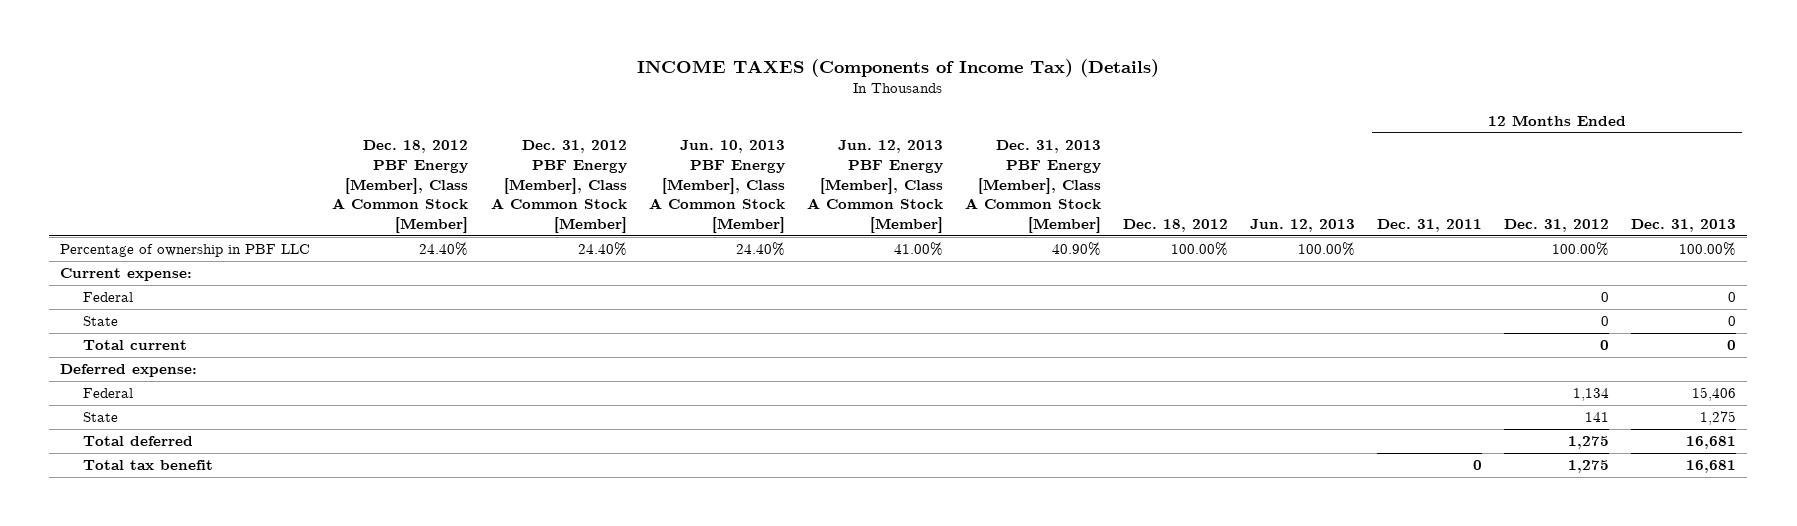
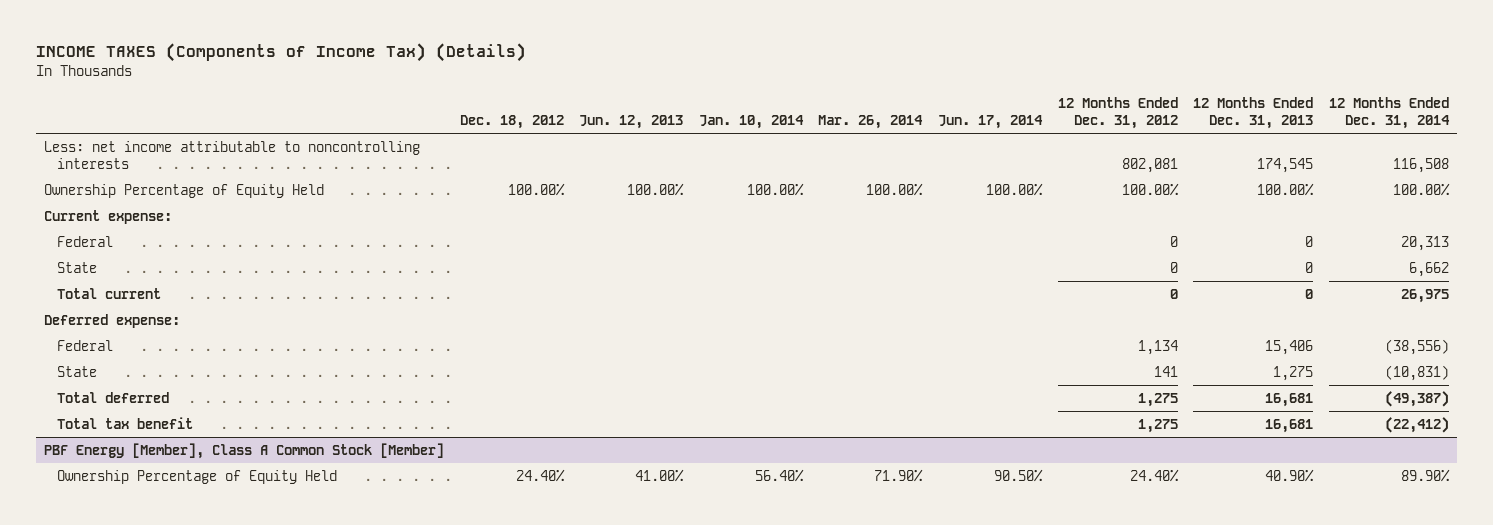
- | Dec. 18, 2012 PBF Energy [Member], Class A Common Stock [Member] | Dec. 31, 2012 PBF Energy [Member], Class A Common Stock [Member] | Jun. 10, 2013 PBF Energy [Member], Class A Common Stock [Member] | Jun. 12, 2013 PBF Energy [Member], Class A Common Stock [Member] | Dec. 31, 2013 PBF Energy [Member], Class A Common Stock [Member] | Dec. 18, 2012 | Jun. 12, 2013 | 12 Months Ended Dec. 31, 2011 | 12 Months Ended Dec. 31, 2012 | 12 Months Ended Dec. 31, 2013
+ | Dec. 18, 2012 | Jun. 12, 2013 | Jan. 10, 2014 | Mar. 26, 2014 | Jun. 17, 2014 | 12 Months Ended Dec. 31, 2012 | 12 Months Ended Dec. 31, 2013 | 12 Months Ended Dec. 31, 2014
- Percentage of ownership in PBF LLC | 24.40% | 24.40% | 24.40% | 41.00% | 40.90% | 100.00% | 100.00% | | 100.00% | 100.00%
+ Less: net income attributable to noncontrolling interests | | | | | | 802,081 | 174,545 | 116,508
+ Ownership Percentage of Equity Held | 100.00% | 100.00% | 100.00% | 100.00% | 100.00% | 100.00% | 100.00% | 100.00%
+ PBF Energy [Member], Class A Common Stock [Member]
+ Ownership Percentage of Equity Held | 24.40% | 41.00% | 56.40% | 71.90% | 90.50% | 24.40% | 40.90% | 89.90%

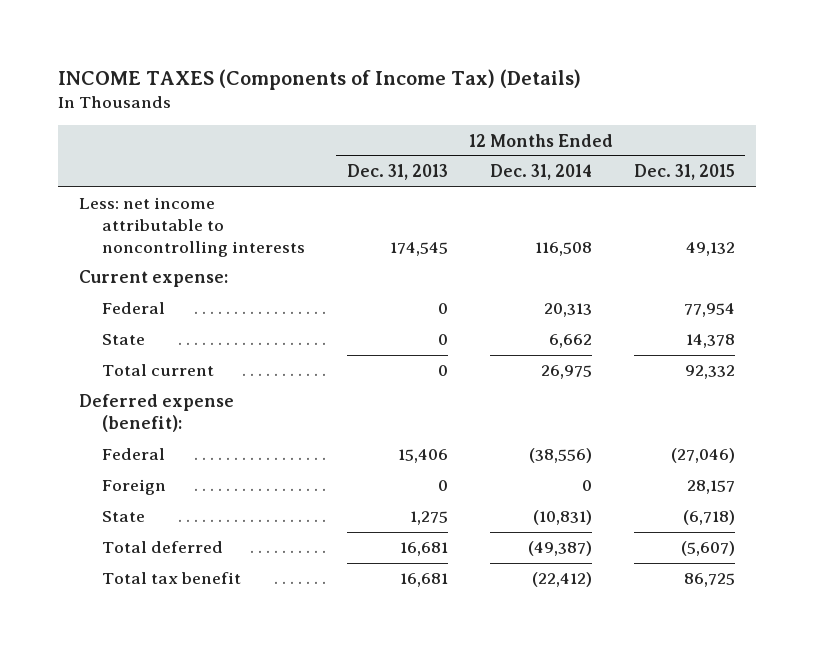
- | Dec. 18, 2012 | Jun. 12, 2013 | Jan. 10, 2014 | Mar. 26, 2014 | Jun. 17, 2014 | 12 Months Ended Dec. 31, 2012 | 12 Months Ended Dec. 31, 2013 | 12 Months Ended Dec. 31, 2014
+ | 12 Months Ended Dec. 31, 2013 | 12 Months Ended Dec. 31, 2014 | 12 Months Ended Dec. 31, 2015
- Ownership Percentage of Equity Held | 100.00% | 100.00% | 100.00% | 100.00% | 100.00% | 100.00% | 100.00% | 100.00%
- Deferred expense:
+ Deferred expense (benefit):
+ Foreign | 0 | 0 | 28,157
- PBF Energy [Member], Class A Common Stock [Member]
- Ownership Percentage of Equity Held | 24.40% | 41.00% | 56.40% | 71.90% | 90.50% | 24.40% | 40.90% | 89.90%

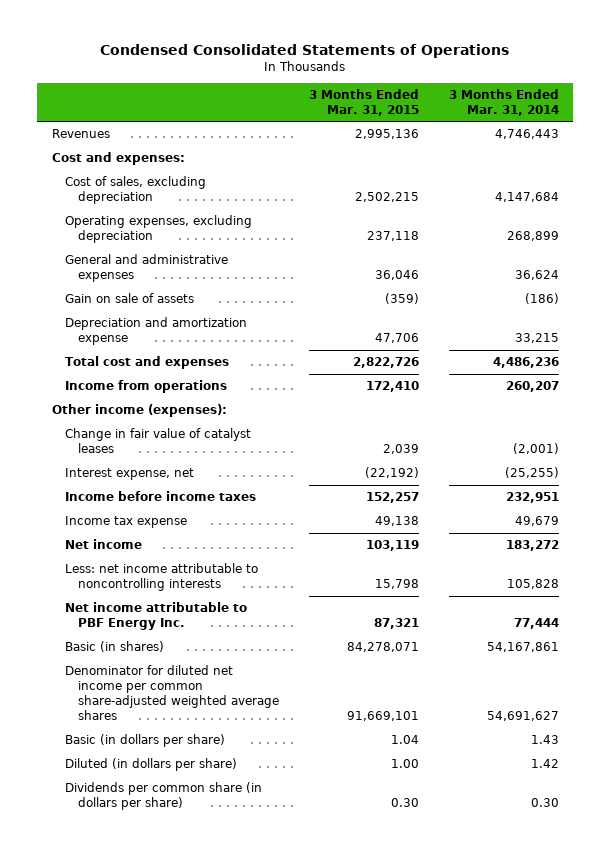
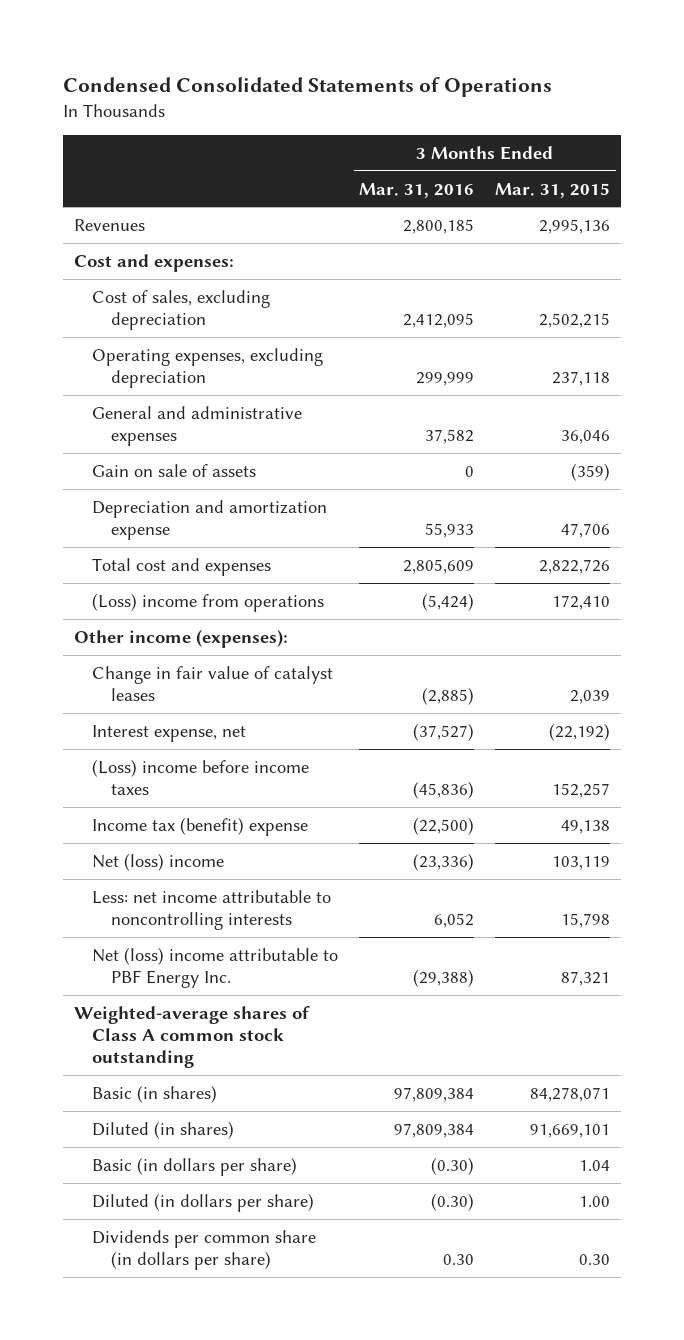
- | 3 Months Ended Mar. 31, 2015 | 3 Months Ended Mar. 31, 2014
+ | 3 Months Ended Mar. 31, 2016 | 3 Months Ended Mar. 31, 2015
- Income from operations | 172,410 | 260,207
+ (Loss) income from operations | (5,424) | 172,410
- Income before income taxes | 152,257 | 232,951
- Income tax expense | 49,138 | 49,679
- Net income | 103,119 | 183,272
+ (Loss) income before income taxes | (45,836) | 152,257
+ Income tax (benefit) expense | (22,500) | 49,138
+ Net (loss) income | (23,336) | 103,119
- Net income attributable to PBF Energy Inc. | 87,321 | 77,444
+ Net (loss) income attributable to PBF Energy Inc. | (29,388) | 87,321
+ Weighted-average shares of Class A common stock outstanding
- Denominator for diluted net income per common share-adjusted weighted average shares | 91,669,101 | 54,691,627
+ Diluted (in shares) | 97,809,384 | 91,669,101

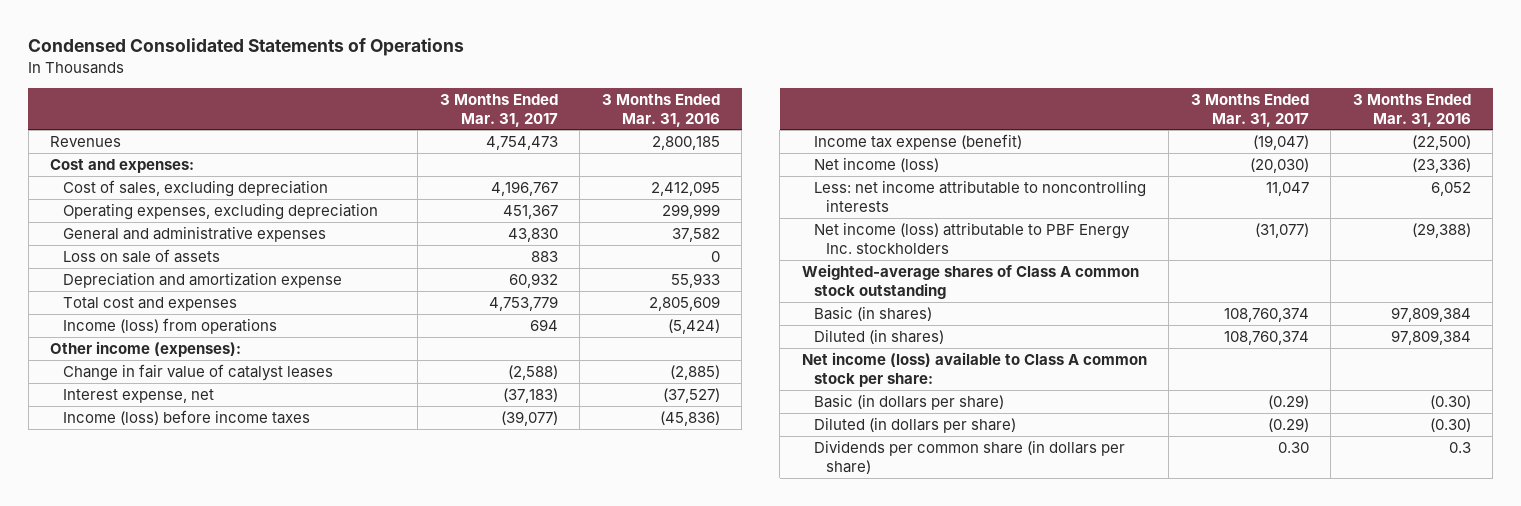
- | 3 Months Ended Mar. 31, 2016 | 3 Months Ended Mar. 31, 2015
+ | 3 Months Ended Mar. 31, 2017 | 3 Months Ended Mar. 31, 2016
- Gain on sale of assets | 0 | (359)
+ Loss on sale of assets | 883 | 0
- (Loss) income from operations | (5,424) | 172,410
+ Income (loss) from operations | 694 | (5,424)
- (Loss) income before income taxes | (45,836) | 152,257
- Income tax (benefit) expense | (22,500) | 49,138
- Net (loss) income | (23,336) | 103,119
+ Income (loss) before income taxes | (39,077) | (45,836)
+ Income tax expense (benefit) | (19,047) | (22,500)
+ Net income (loss) | (20,030) | (23,336)
- Net (loss) income attributable to PBF Energy Inc. | (29,388) | 87,321
+ Net income (loss) attributable to PBF Energy Inc. stockholders | (31,077) | (29,388)
+ Net income (loss) available to Class A common stock per share:
- Dividends per common share (in dollars per share) | 0.30 | 0.30
+ Dividends per common share (in dollars per share) | 0.30 | 0.3

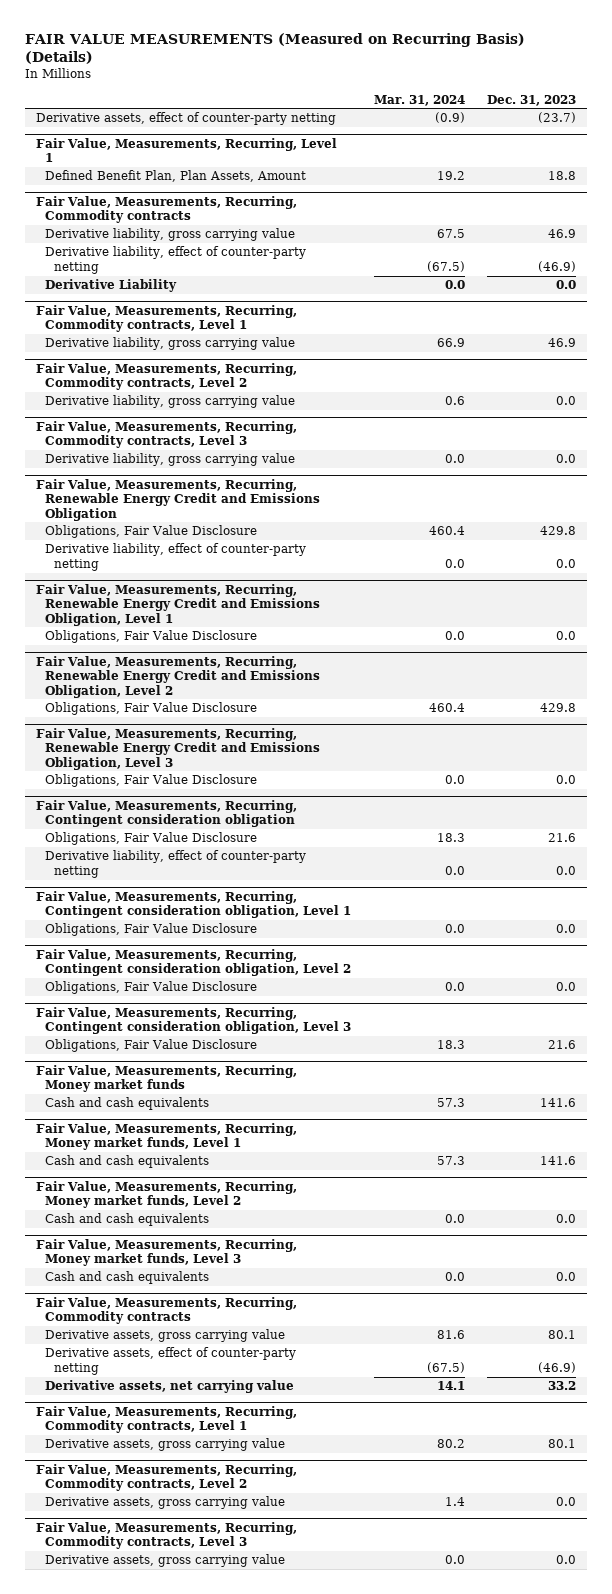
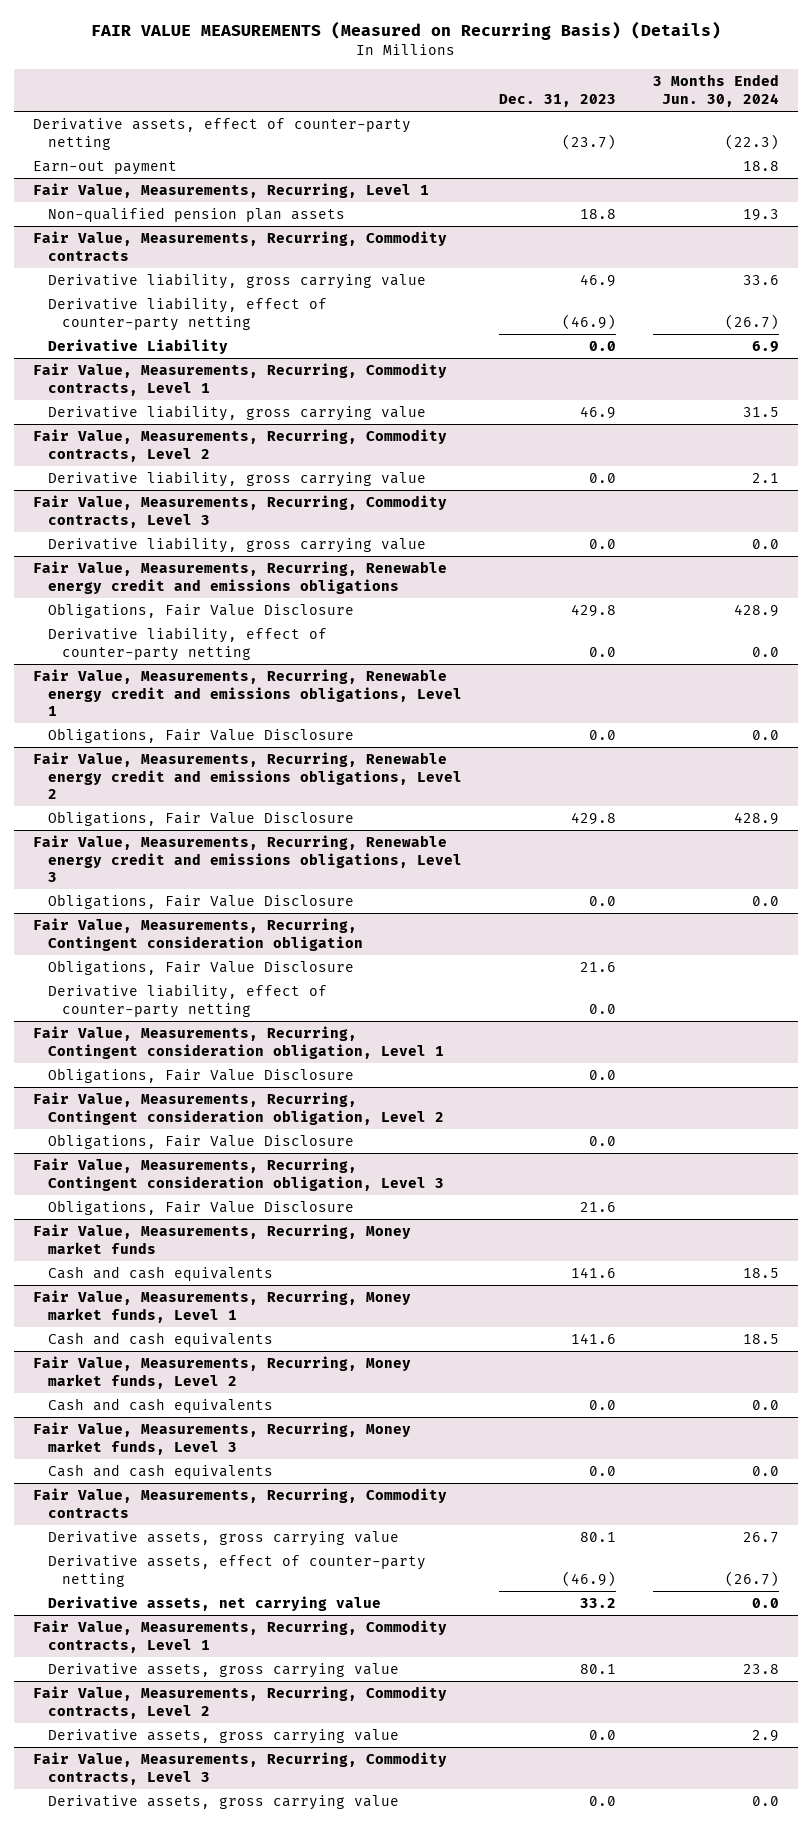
- | Mar. 31, 2024 | Dec. 31, 2023
+ | Dec. 31, 2023 | 3 Months Ended Jun. 30, 2024
+ Earn-out payment | | 18.8
@ Fair Value, Measurements, Recurring, Level 1
- Defined Benefit Plan, Plan Assets, Amount | 19.2 | 18.8
+ Non-qualified pension plan assets | 18.8 | 19.3
- Fair Value, Measurements, Recurring, Renewable Energy Credit and Emissions Obligation
+ Fair Value, Measurements, Recurring, Renewable energy credit and emissions obligations
- Fair Value, Measurements, Recurring, Renewable Energy Credit and Emissions Obligation, Level 1
+ Fair Value, Measurements, Recurring, Renewable energy credit and emissions obligations, Level 1
- Fair Value, Measurements, Recurring, Renewable Energy Credit and Emissions Obligation, Level 2
+ Fair Value, Measurements, Recurring, Renewable energy credit and emissions obligations, Level 2
- Fair Value, Measurements, Recurring, Renewable Energy Credit and Emissions Obligation, Level 3
+ Fair Value, Measurements, Recurring, Renewable energy credit and emissions obligations, Level 3

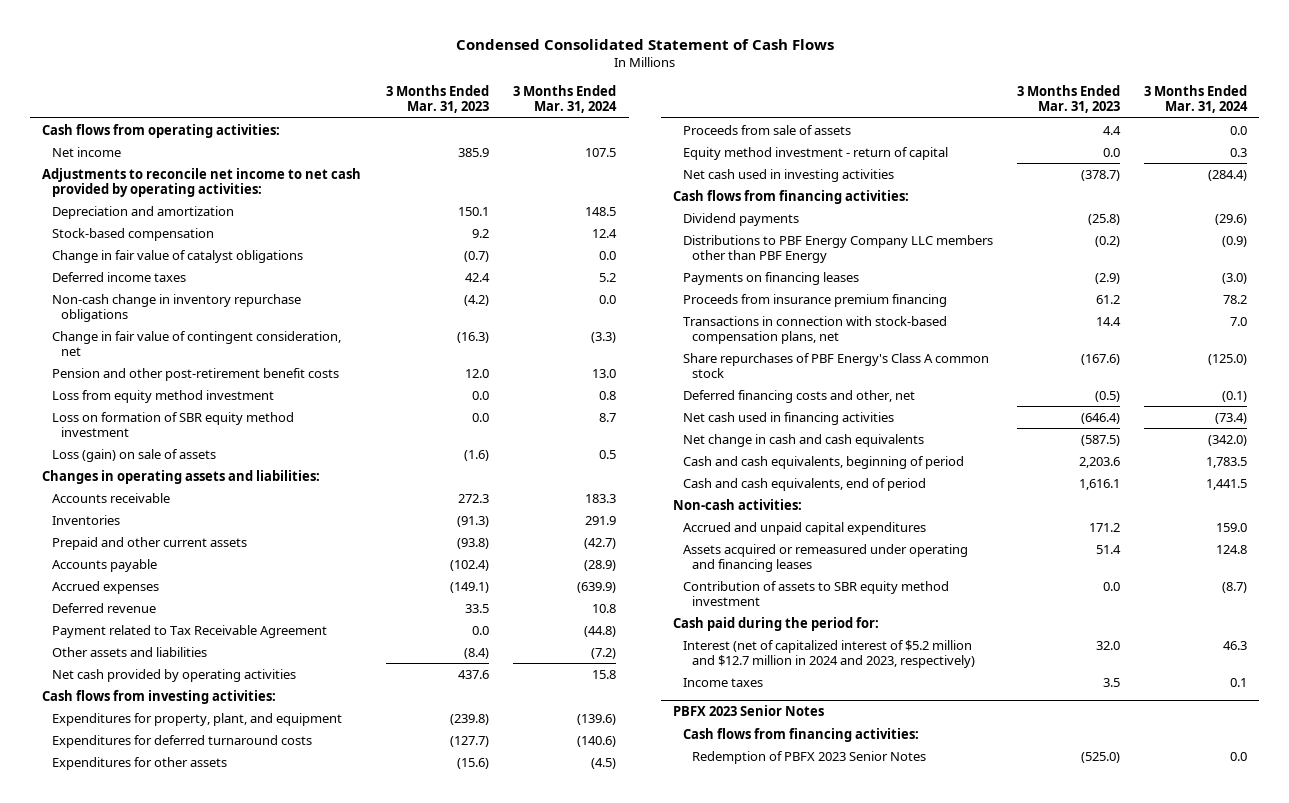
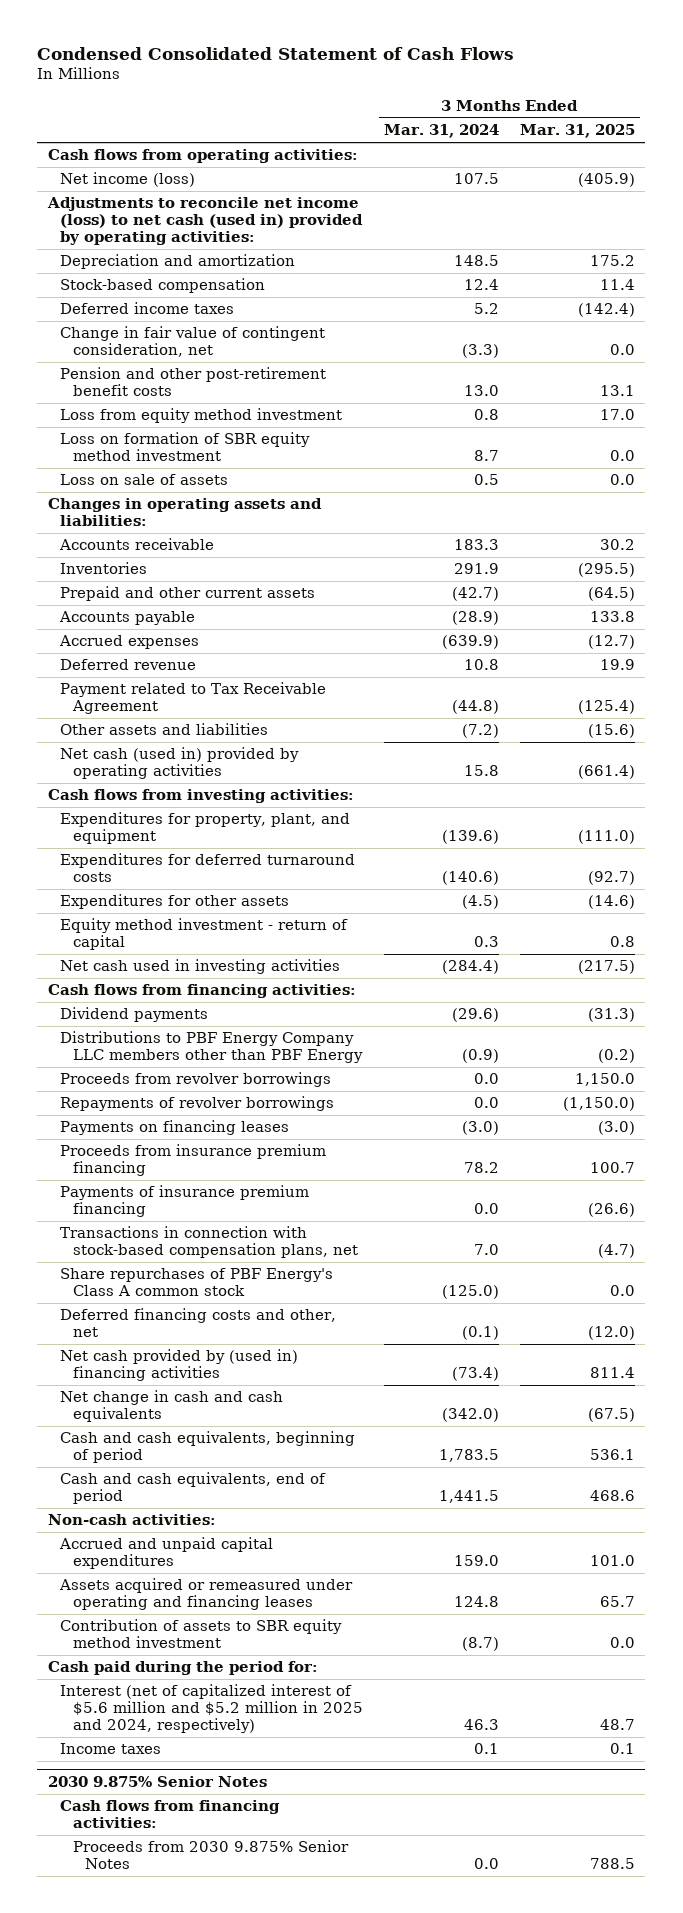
- | 3 Months Ended Mar. 31, 2023 | 3 Months Ended Mar. 31, 2024
+ | 3 Months Ended Mar. 31, 2024 | 3 Months Ended Mar. 31, 2025
- Net income | 385.9 | 107.5
- Adjustments to reconcile net income to net cash provided by operating activities:
+ Net income (loss) | 107.5 | (405.9)
+ Adjustments to reconcile net income (loss) to net cash (used in) provided by operating activities:
- Change in fair value of catalyst obligations | (0.7) | 0.0
- Non-cash change in inventory repurchase obligations | (4.2) | 0.0
- Loss (gain) on sale of assets | (1.6) | 0.5
+ Loss on sale of assets | 0.5 | 0.0
- Net cash provided by operating activities | 437.6 | 15.8
+ Net cash (used in) provided by operating activities | 15.8 | (661.4)
- Proceeds from sale of assets | 4.4 | 0.0
+ Proceeds from revolver borrowings | 0.0 | 1,150.0
+ Repayments of revolver borrowings | 0.0 | (1,150.0)
+ Payments of insurance premium financing | 0.0 | (26.6)
- Net cash used in financing activities | (646.4) | (73.4)
+ Net cash provided by (used in) financing activities | (73.4) | 811.4
- Interest (net of capitalized interest of $5.2 million and $12.7 million in 2024 and 2023, respectively) | 32.0 | 46.3
+ Interest (net of capitalized interest of $5.6 million and $5.2 million in 2025 and 2024, respectively) | 46.3 | 48.7
- PBFX 2023 Senior Notes
+ 2030 9.875% Senior Notes
- Redemption of PBFX 2023 Senior Notes | (525.0) | 0.0
+ Proceeds from 2030 9.875% Senior Notes | 0.0 | 788.5

